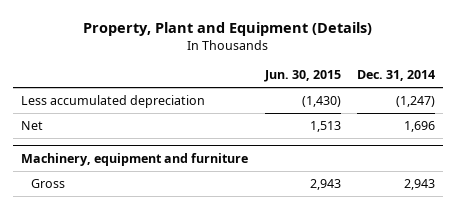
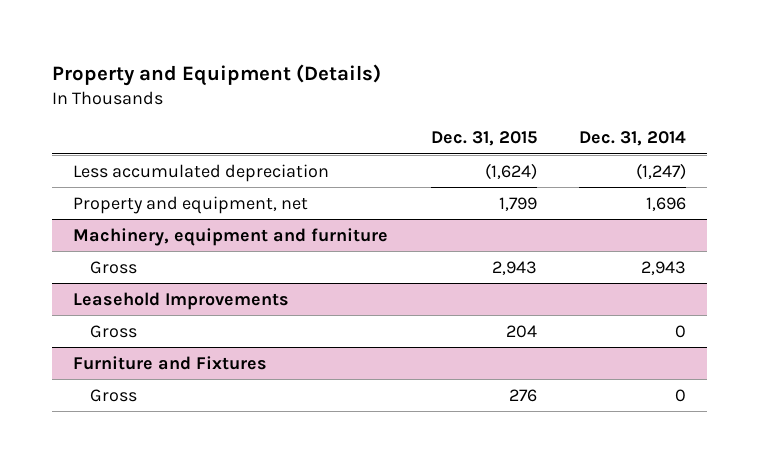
- Property, Plant and Equipment (Details)
+ Property and Equipment (Details)
- | Jun. 30, 2015 | Dec. 31, 2014
+ | Dec. 31, 2015 | Dec. 31, 2014
- Net | 1,513 | 1,696
+ Property and equipment, net | 1,799 | 1,696
+ Leasehold Improvements
+ Gross | 204 | 0
+ Furniture and Fixtures
+ Gross | 276 | 0

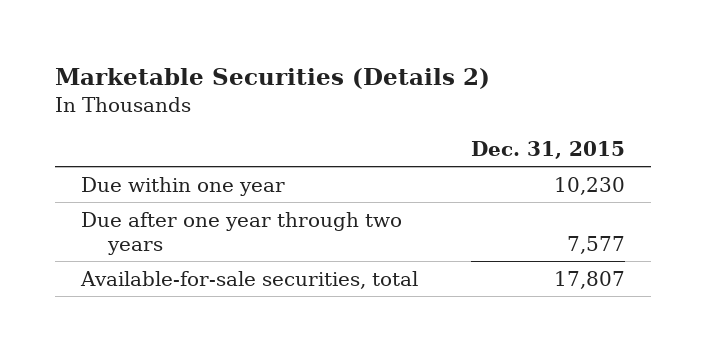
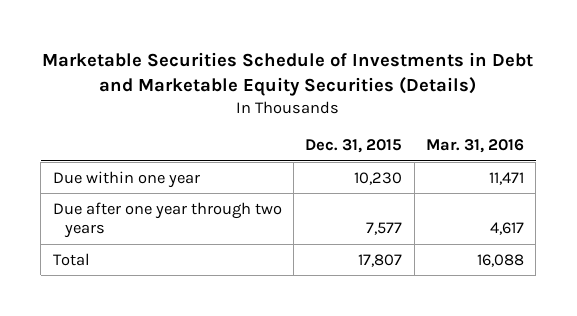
- Marketable Securities (Details 2)
+ Marketable Securities Schedule of Investments in Debt and Marketable Equity Securities (Details)
- | Dec. 31, 2015
+ | Dec. 31, 2015 | Mar. 31, 2016
- Available-for-sale securities, total | 17,807
+ Total | 17,807 | 16,088

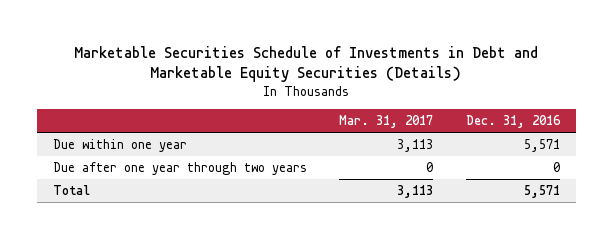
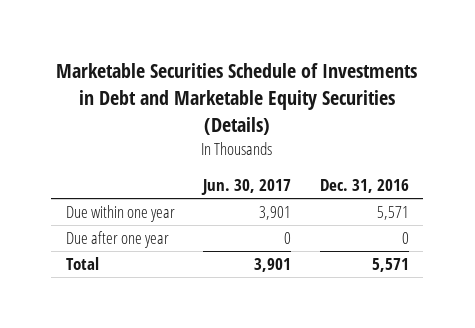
- | Mar. 31, 2017 | Dec. 31, 2016
+ | Jun. 30, 2017 | Dec. 31, 2016
- Due after one year through two years | 0 | 0
+ Due after one year | 0 | 0

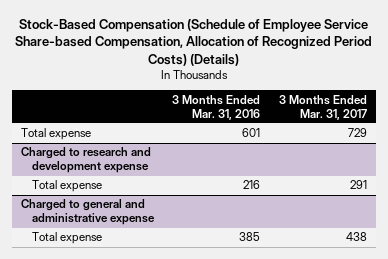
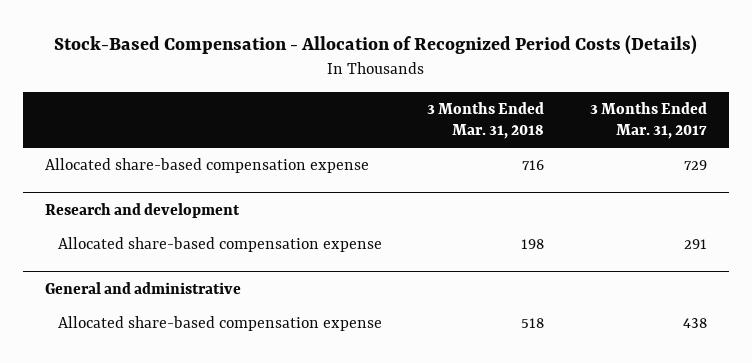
- Stock-Based Compensation (Schedule of Employee Service Share-based Compensation, Allocation of Recognized Period Costs) (Details)
+ Stock-Based Compensation - Allocation of Recognized Period Costs (Details)
- | 3 Months Ended Mar. 31, 2016 | 3 Months Ended Mar. 31, 2017
+ | 3 Months Ended Mar. 31, 2018 | 3 Months Ended Mar. 31, 2017
- Total expense | 601 | 729
- Charged to research and development expense
- Total expense | 216 | 291
- Charged to general and administrative expense
- Total expense | 385 | 438
+ Allocated share-based compensation expense | 716 | 729
+ Research and development
+ Allocated share-based compensation expense | 198 | 291
+ General and administrative
+ Allocated share-based compensation expense | 518 | 438

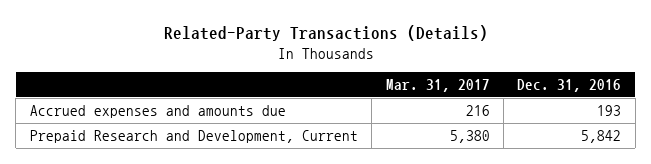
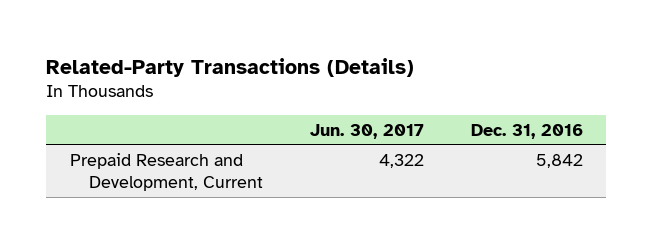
- | Mar. 31, 2017 | Dec. 31, 2016
+ | Jun. 30, 2017 | Dec. 31, 2016
- Accrued expenses and amounts due | 216 | 193

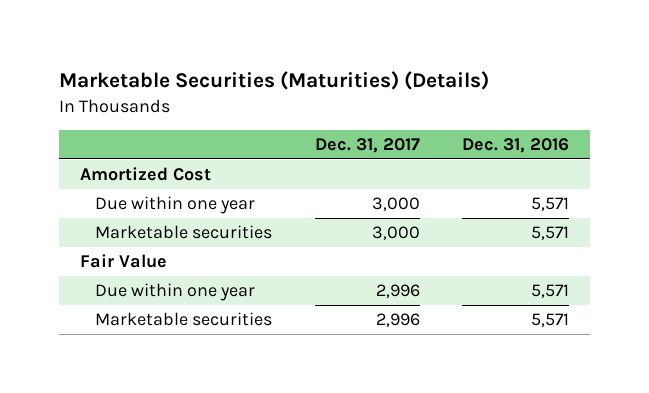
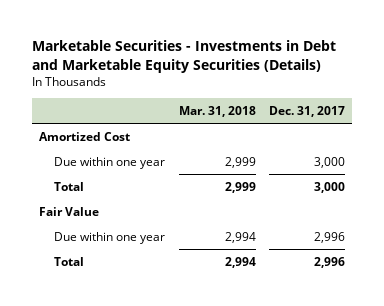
- Marketable Securities (Maturities) (Details)
+ Marketable Securities - Investments in Debt and Marketable Equity Securities (Details)
- | Dec. 31, 2017 | Dec. 31, 2016
+ | Mar. 31, 2018 | Dec. 31, 2017
- Marketable securities | 3,000 | 5,571
+ Total | 2,999 | 3,000
- Marketable securities | 2,996 | 5,571
+ Total | 2,994 | 2,996

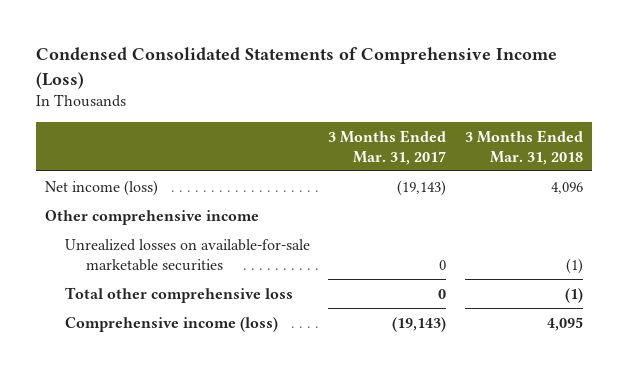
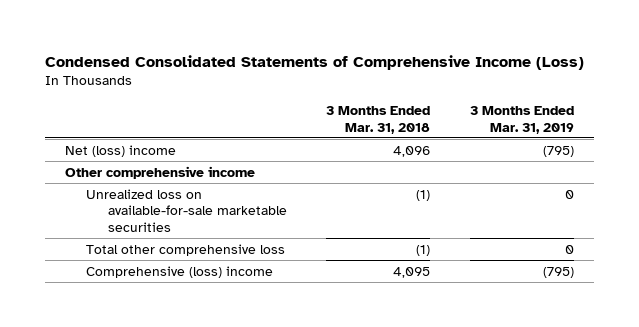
- | 3 Months Ended Mar. 31, 2017 | 3 Months Ended Mar. 31, 2018
+ | 3 Months Ended Mar. 31, 2018 | 3 Months Ended Mar. 31, 2019
- Net income (loss) | (19,143) | 4,096
+ Net (loss) income | 4,096 | (795)
- Unrealized losses on available-for-sale marketable securities | 0 | (1)
+ Unrealized loss on available-for-sale marketable securities | (1) | 0
- Comprehensive income (loss) | (19,143) | 4,095
+ Comprehensive (loss) income | 4,095 | (795)

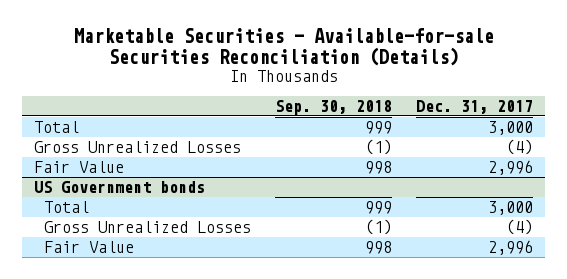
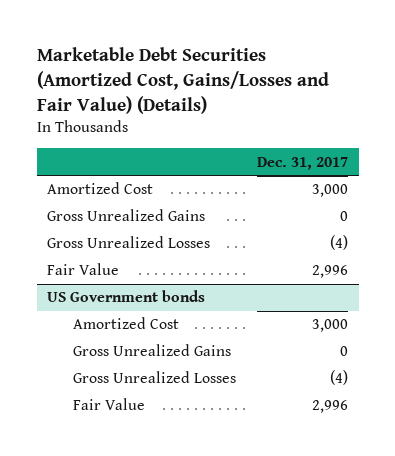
- Marketable Securities - Available-for-sale Securities Reconciliation (Details)
+ Marketable Debt Securities (Amortized Cost, Gains/Losses and Fair Value) (Details)
- | Sep. 30, 2018 | Dec. 31, 2017
+ | Dec. 31, 2017
- Total | 999 | 3,000
+ Amortized Cost | 3,000
+ Gross Unrealized Gains | 0
@ US Government bonds
- Total | 999 | 3,000
+ Amortized Cost | 3,000
+ Gross Unrealized Gains | 0

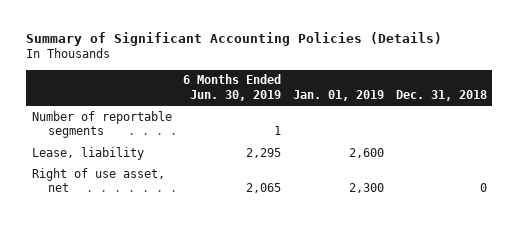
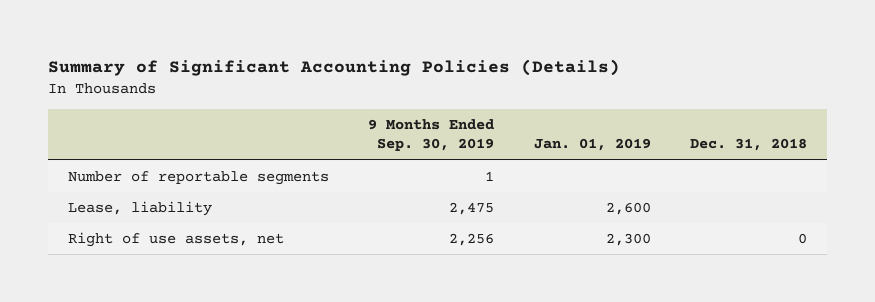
- | 6 Months Ended Jun. 30, 2019 | Jan. 01, 2019 | Dec. 31, 2018
+ | 9 Months Ended Sep. 30, 2019 | Jan. 01, 2019 | Dec. 31, 2018
- Right of use asset, net | 2,065 | 2,300 | 0
+ Right of use assets, net | 2,256 | 2,300 | 0

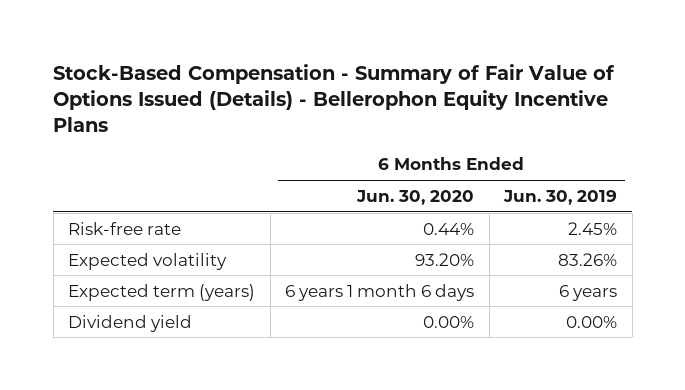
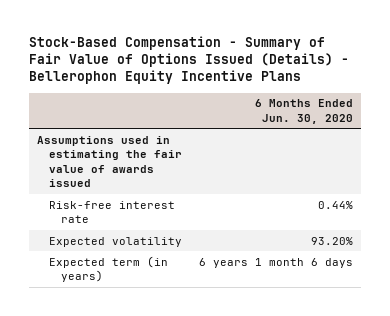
- | 6 Months Ended Jun. 30, 2020 | 6 Months Ended Jun. 30, 2019
+ | 6 Months Ended Jun. 30, 2020
- Risk-free rate | 0.44% | 2.45%
+ Assumptions used in estimating the fair value of awards issued
+ Risk-free interest rate | 0.44%
- Expected term (years) | 6 years 1 month 6 days | 6 years
- Dividend yield | 0.00% | 0.00%
+ Expected term (in years) | 6 years 1 month 6 days

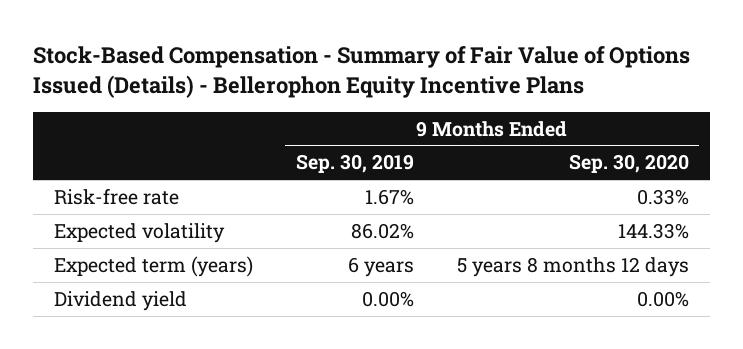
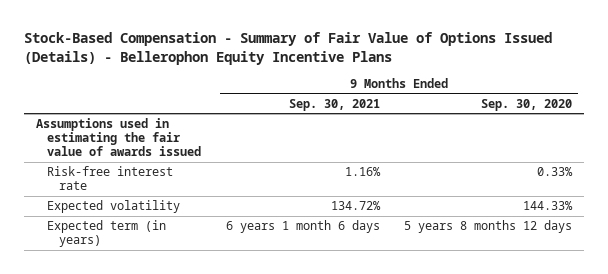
- | 9 Months Ended Sep. 30, 2019 | 9 Months Ended Sep. 30, 2020
+ | 9 Months Ended Sep. 30, 2021 | 9 Months Ended Sep. 30, 2020
- Risk-free rate | 1.67% | 0.33%
+ Assumptions used in estimating the fair value of awards issued
+ Risk-free interest rate | 1.16% | 0.33%
- Expected term (years) | 6 years | 5 years 8 months 12 days
- Dividend yield | 0.00% | 0.00%
+ Expected term (in years) | 6 years 1 month 6 days | 5 years 8 months 12 days

